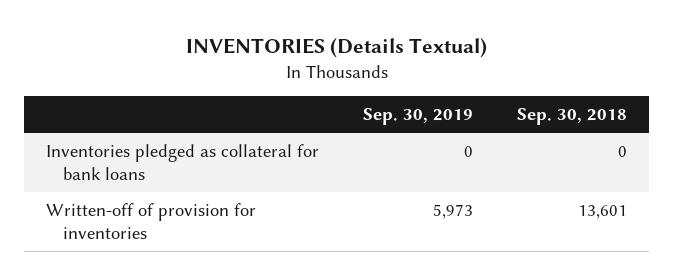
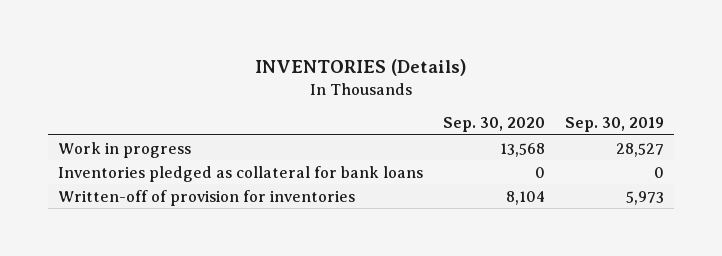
- INVENTORIES (Details Textual)
+ INVENTORIES (Details)
- | Sep. 30, 2019 | Sep. 30, 2018
+ | Sep. 30, 2020 | Sep. 30, 2019
+ Work in progress | 13,568 | 28,527

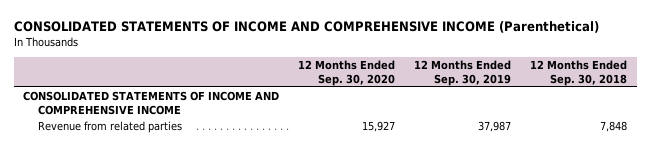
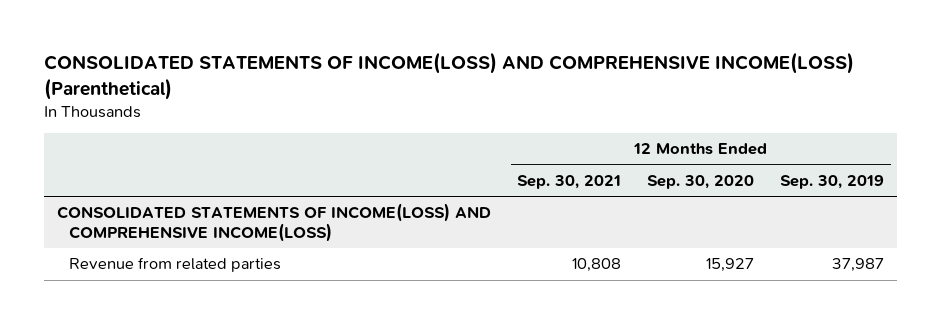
- CONSOLIDATED STATEMENTS OF INCOME AND COMPREHENSIVE INCOME (Parenthetical)
+ CONSOLIDATED STATEMENTS OF INCOME(LOSS) AND COMPREHENSIVE INCOME(LOSS) (Parenthetical)
- | 12 Months Ended Sep. 30, 2020 | 12 Months Ended Sep. 30, 2019 | 12 Months Ended Sep. 30, 2018
+ | 12 Months Ended Sep. 30, 2021 | 12 Months Ended Sep. 30, 2020 | 12 Months Ended Sep. 30, 2019
- CONSOLIDATED STATEMENTS OF INCOME AND COMPREHENSIVE INCOME
+ CONSOLIDATED STATEMENTS OF INCOME(LOSS) AND COMPREHENSIVE INCOME(LOSS)

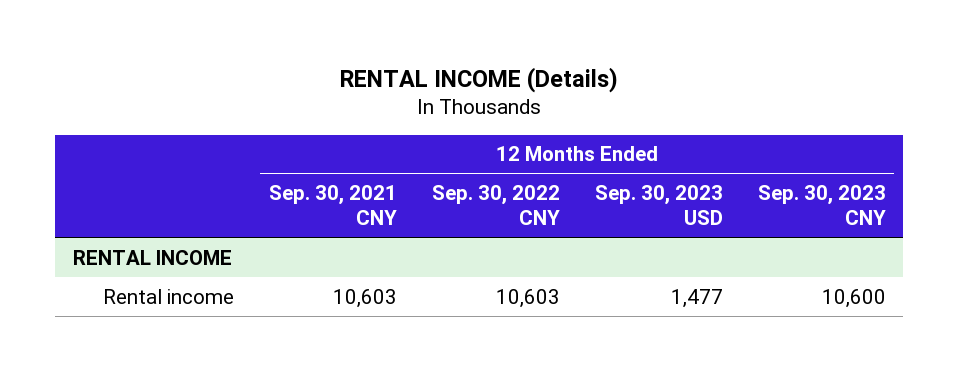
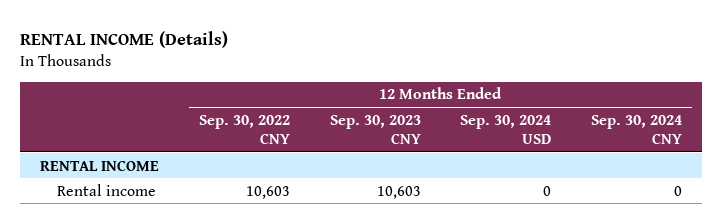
- | 12 Months Ended Sep. 30, 2021 CNY | 12 Months Ended Sep. 30, 2022 CNY | 12 Months Ended Sep. 30, 2023 USD | 12 Months Ended Sep. 30, 2023 CNY
+ | 12 Months Ended Sep. 30, 2022 CNY | 12 Months Ended Sep. 30, 2023 CNY | 12 Months Ended Sep. 30, 2024 USD | 12 Months Ended Sep. 30, 2024 CNY
- Rental income | 10,603 | 10,603 | 1,477 | 10,600
+ Rental income | 10,603 | 10,603 | 0 | 0

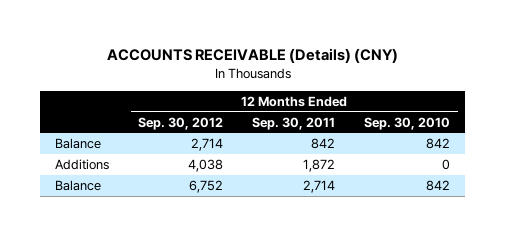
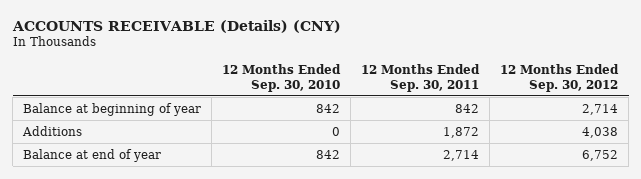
- | 12 Months Ended Sep. 30, 2012 | 12 Months Ended Sep. 30, 2011 | 12 Months Ended Sep. 30, 2010
+ | 12 Months Ended Sep. 30, 2010 | 12 Months Ended Sep. 30, 2011 | 12 Months Ended Sep. 30, 2012
- Balance | 2,714 | 842 | 842
+ Balance at beginning of year | 842 | 842 | 2,714
- Balance | 6,752 | 2,714 | 842
+ Balance at end of year | 842 | 2,714 | 6,752

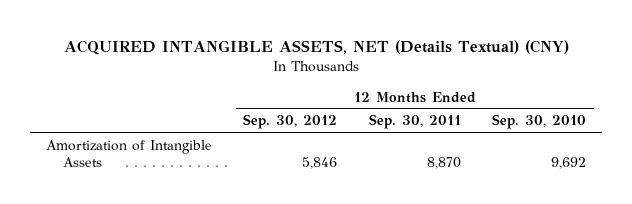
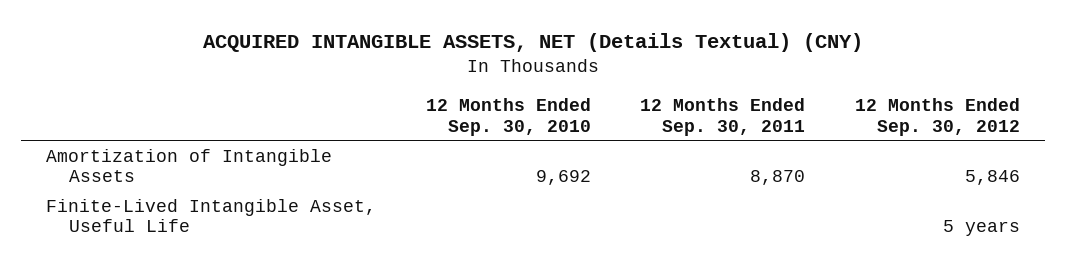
- | 12 Months Ended Sep. 30, 2012 | 12 Months Ended Sep. 30, 2011 | 12 Months Ended Sep. 30, 2010
+ | 12 Months Ended Sep. 30, 2010 | 12 Months Ended Sep. 30, 2011 | 12 Months Ended Sep. 30, 2012
+ Finite-Lived Intangible Asset, Useful Life | | | 5 years

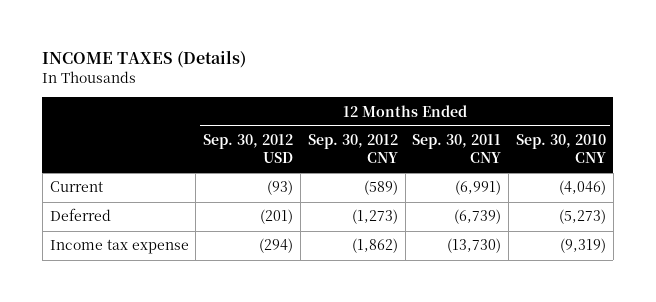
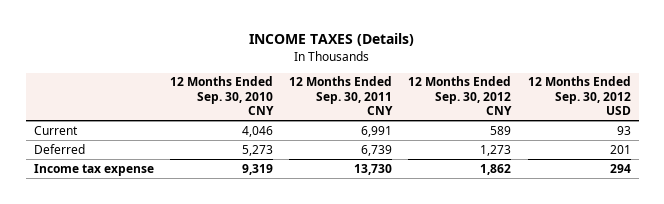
- | 12 Months Ended Sep. 30, 2012 USD | 12 Months Ended Sep. 30, 2012 CNY | 12 Months Ended Sep. 30, 2011 CNY | 12 Months Ended Sep. 30, 2010 CNY
+ | 12 Months Ended Sep. 30, 2010 CNY | 12 Months Ended Sep. 30, 2011 CNY | 12 Months Ended Sep. 30, 2012 CNY | 12 Months Ended Sep. 30, 2012 USD
- Current | (93) | (589) | (6,991) | (4,046)
- Deferred | (201) | (1,273) | (6,739) | (5,273)
- Income tax expense | (294) | (1,862) | (13,730) | (9,319)
+ Current | 4,046 | 6,991 | 589 | 93
+ Deferred | 5,273 | 6,739 | 1,273 | 201
+ Income tax expense | 9,319 | 13,730 | 1,862 | 294

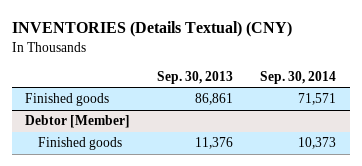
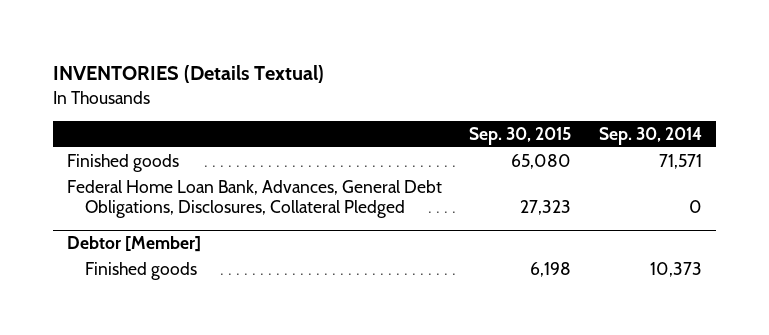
- INVENTORIES (Details Textual) (CNY)
+ INVENTORIES (Details Textual)
- | Sep. 30, 2013 | Sep. 30, 2014
+ | Sep. 30, 2015 | Sep. 30, 2014
+ Federal Home Loan Bank, Advances, General Debt Obligations, Disclosures, Collateral Pledged | 27,323 | 0

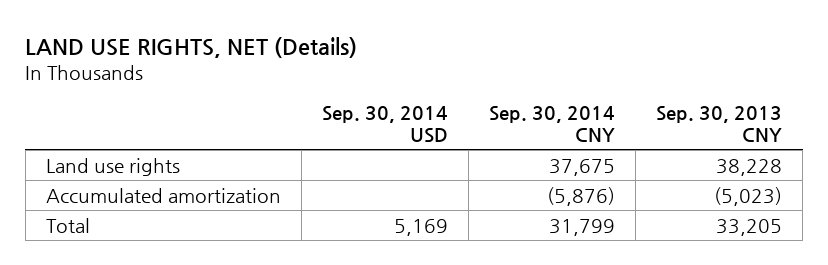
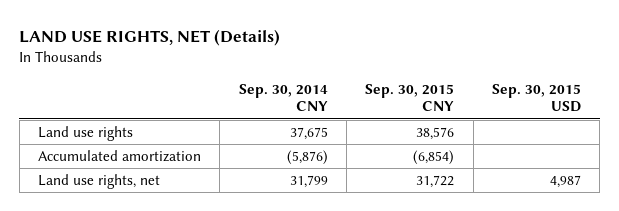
- | Sep. 30, 2014 USD | Sep. 30, 2014 CNY | Sep. 30, 2013 CNY
+ | Sep. 30, 2014 CNY | Sep. 30, 2015 CNY | Sep. 30, 2015 USD
- Total | 5,169 | 31,799 | 33,205
+ Land use rights, net | 31,799 | 31,722 | 4,987

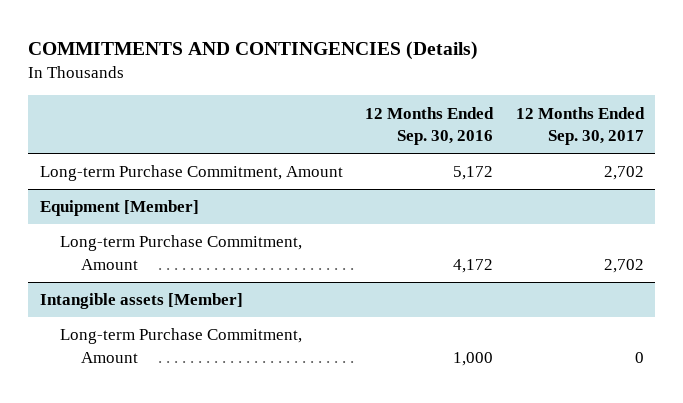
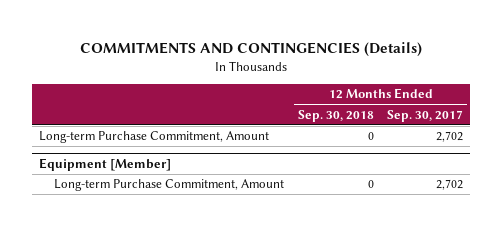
- | 12 Months Ended Sep. 30, 2016 | 12 Months Ended Sep. 30, 2017
+ | 12 Months Ended Sep. 30, 2018 | 12 Months Ended Sep. 30, 2017
- Intangible assets [Member]
- Long-term Purchase Commitment, Amount | 1,000 | 0

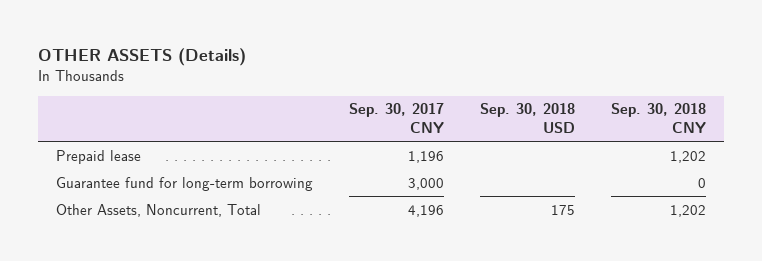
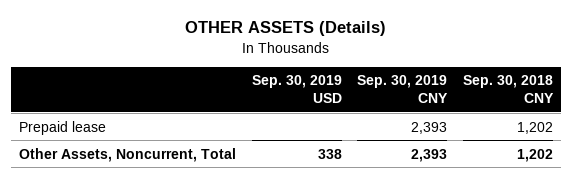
- | Sep. 30, 2017 CNY | Sep. 30, 2018 USD | Sep. 30, 2018 CNY
+ | Sep. 30, 2019 USD | Sep. 30, 2019 CNY | Sep. 30, 2018 CNY
- Guarantee fund for long-term borrowing | 3,000 | | 0

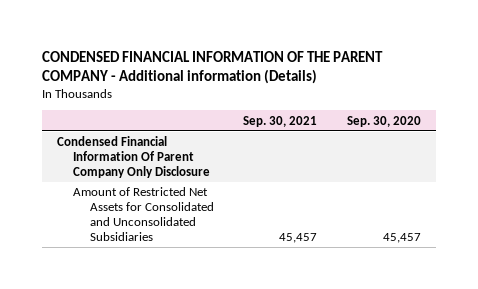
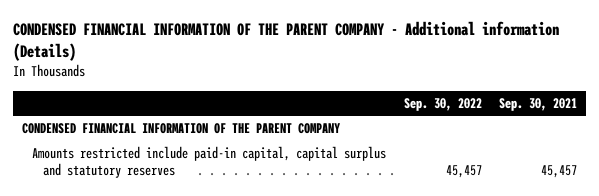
- | Sep. 30, 2021 | Sep. 30, 2020
+ | Sep. 30, 2022 | Sep. 30, 2021
- Condensed Financial Information Of Parent Company Only Disclosure
- Amount of Restricted Net Assets for Consolidated and Unconsolidated Subsidiaries | 45,457 | 45,457
+ CONDENSED FINANCIAL INFORMATION OF THE PARENT COMPANY
+ Amounts restricted include paid-in capital, capital surplus and statutory reserves | 45,457 | 45,457

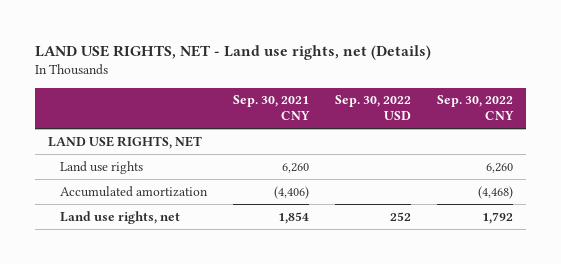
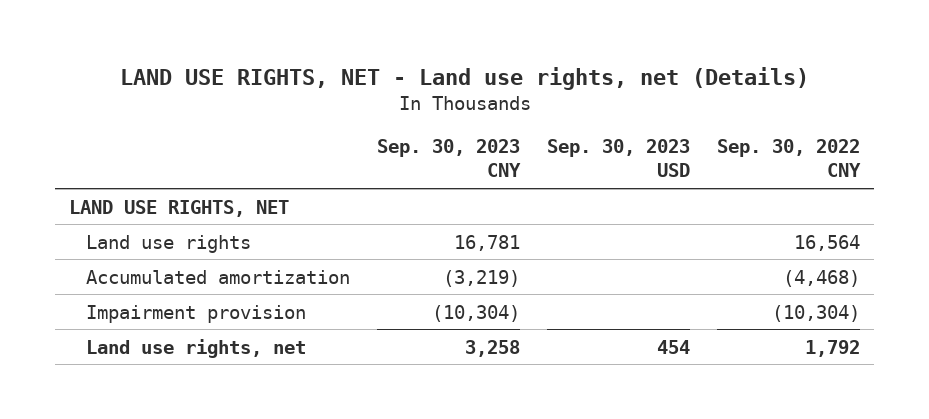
- | Sep. 30, 2021 CNY | Sep. 30, 2022 USD | Sep. 30, 2022 CNY
+ | Sep. 30, 2023 CNY | Sep. 30, 2023 USD | Sep. 30, 2022 CNY
- Land use rights | 6,260 | | 6,260
+ Land use rights | 16,781 | | 16,564
+ Impairment provision | (10,304) | | (10,304)

